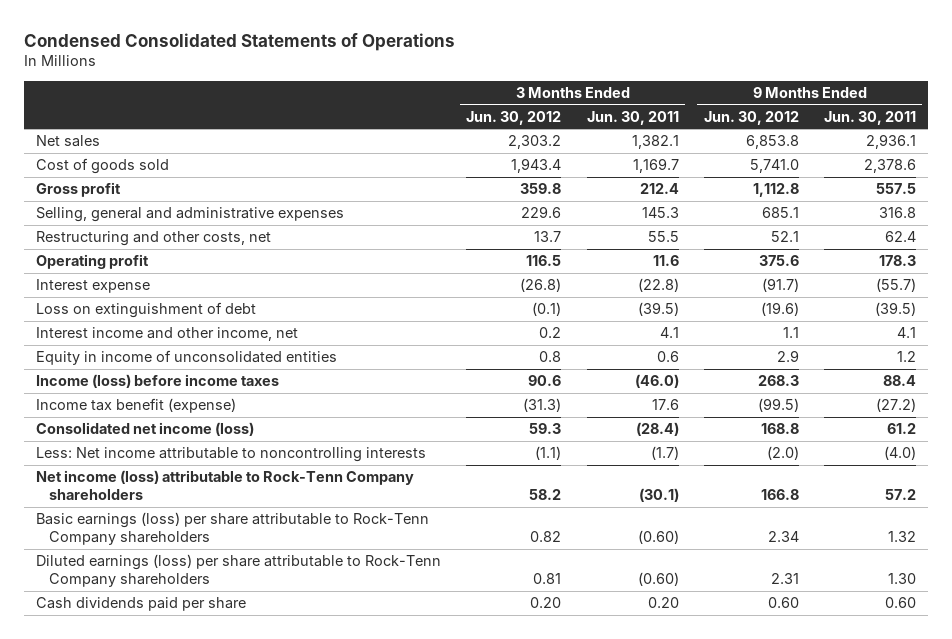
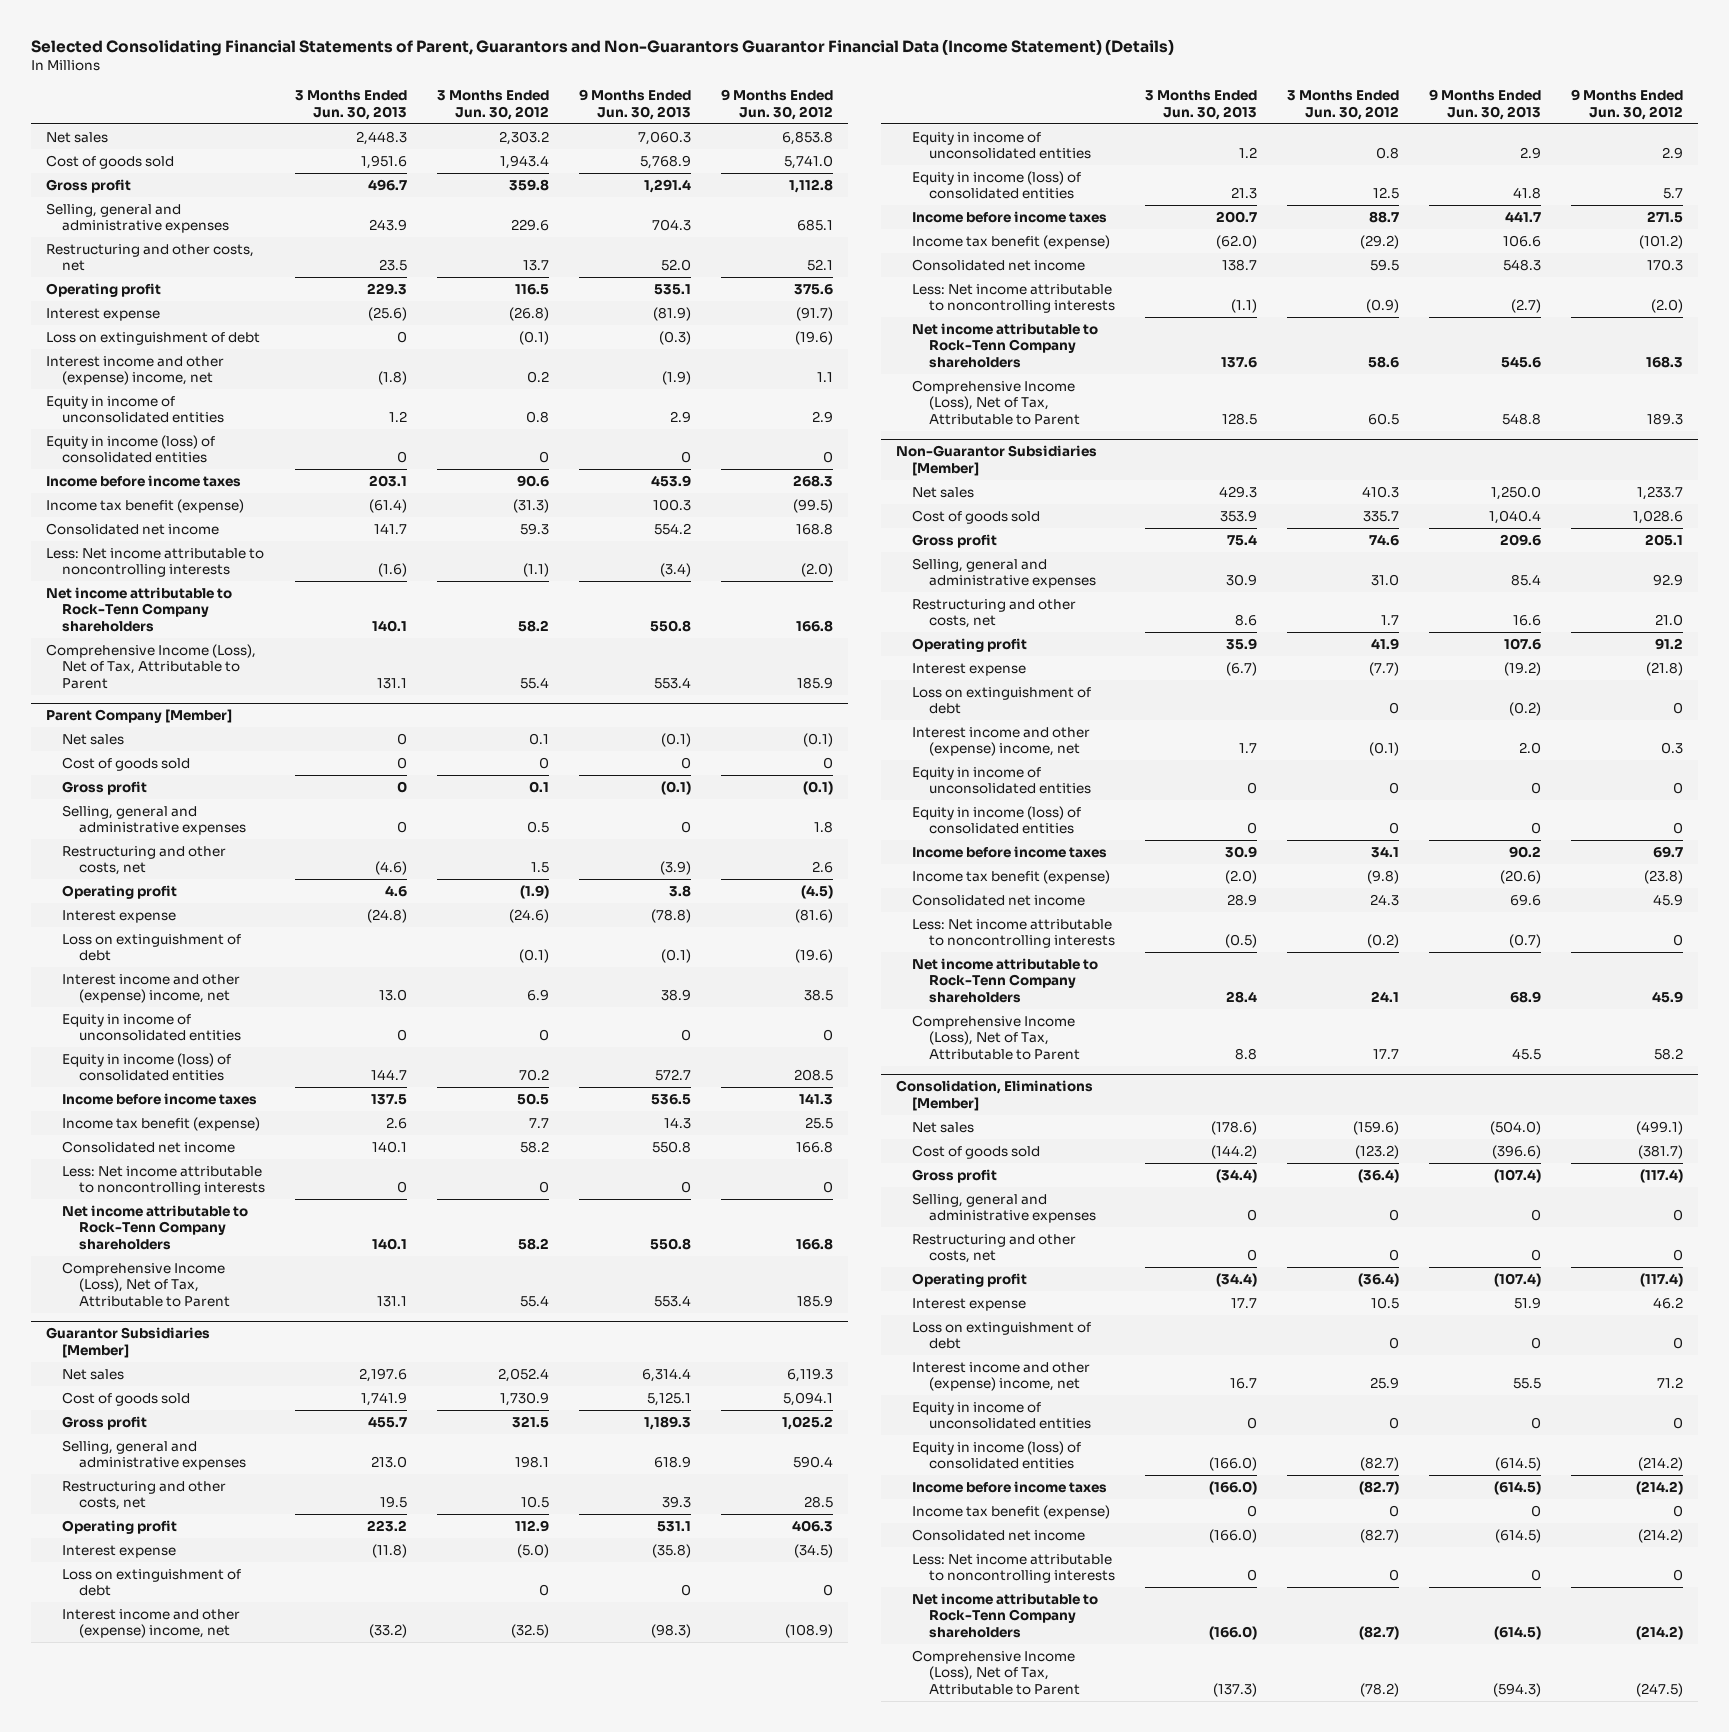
- Condensed Consolidated Statements of Operations
+ Selected Consolidating Financial Statements of Parent, Guarantors and Non-Guarantors Guarantor Financial Data (Income Statement) (Details)
- | 3 Months Ended Jun. 30, 2012 | 3 Months Ended Jun. 30, 2011 | 9 Months Ended Jun. 30, 2012 | 9 Months Ended Jun. 30, 2011
+ | 3 Months Ended Jun. 30, 2013 | 3 Months Ended Jun. 30, 2012 | 9 Months Ended Jun. 30, 2013 | 9 Months Ended Jun. 30, 2012
- Interest income and other income, net | 0.2 | 4.1 | 1.1 | 4.1
+ Interest income and other (expense) income, net | (1.8) | 0.2 | (1.9) | 1.1
- Income (loss) before income taxes | 90.6 | (46.0) | 268.3 | 88.4
+ Equity in income (loss) of consolidated entities | 0 | 0 | 0 | 0
+ Income before income taxes | 203.1 | 90.6 | 453.9 | 268.3
- Consolidated net income (loss) | 59.3 | (28.4) | 168.8 | 61.2
+ Consolidated net income | 141.7 | 59.3 | 554.2 | 168.8
- Net income (loss) attributable to Rock-Tenn Company shareholders | 58.2 | (30.1) | 166.8 | 57.2
- Basic earnings (loss) per share attributable to Rock-Tenn Company shareholders | 0.82 | (0.60) | 2.34 | 1.32
- Diluted earnings (loss) per share attributable to Rock-Tenn Company shareholders | 0.81 | (0.60) | 2.31 | 1.30
- Cash dividends paid per share | 0.20 | 0.20 | 0.60 | 0.60
+ Net income attributable to Rock-Tenn Company shareholders | 140.1 | 58.2 | 550.8 | 166.8
+ Comprehensive Income (Loss), Net of Tax, Attributable to Parent | 131.1 | 55.4 | 553.4 | 185.9
+ Parent Company [Member]
+ Net sales | 0 | 0.1 | (0.1) | (0.1)
+ Cost of goods sold | 0 | 0 | 0 | 0
+ Gross profit | 0 | 0.1 | (0.1) | (0.1)
+ Selling, general and administrative expenses | 0 | 0.5 | 0 | 1.8
+ Restructuring and other costs, net | (4.6) | 1.5 | (3.9) | 2.6
+ Operating profit | 4.6 | (1.9) | 3.8 | (4.5)
+ Interest expense | (24.8) | (24.6) | (78.8) | (81.6)
+ Loss on extinguishment of debt | | (0.1) | (0.1) | (19.6)
+ Interest income and other (expense) income, net | 13.0 | 6.9 | 38.9 | 38.5
+ Equity in income of unconsolidated entities | 0 | 0 | 0 | 0
+ Equity in income (loss) of consolidated entities | 144.7 | 70.2 | 572.7 | 208.5
+ Income before income taxes | 137.5 | 50.5 | 536.5 | 141.3
+ Income tax benefit (expense) | 2.6 | 7.7 | 14.3 | 25.5
+ Consolidated net income | 140.1 | 58.2 | 550.8 | 166.8
+ Less: Net income attributable to noncontrolling interests | 0 | 0 | 0 | 0
+ Net income attributable to Rock-Tenn Company shareholders | 140.1 | 58.2 | 550.8 | 166.8
+ Comprehensive Income (Loss), Net of Tax, Attributable to Parent | 131.1 | 55.4 | 553.4 | 185.9
+ Guarantor Subsidiaries [Member]
+ Net sales | 2,197.6 | 2,052.4 | 6,314.4 | 6,119.3
+ Cost of goods sold | 1,741.9 | 1,730.9 | 5,125.1 | 5,094.1
+ Gross profit | 455.7 | 321.5 | 1,189.3 | 1,025.2
+ Selling, general and administrative expenses | 213.0 | 198.1 | 618.9 | 590.4
+ Restructuring and other costs, net | 19.5 | 10.5 | 39.3 | 28.5
+ Operating profit | 223.2 | 112.9 | 531.1 | 406.3
+ Interest expense | (11.8) | (5.0) | (35.8) | (34.5)
+ Loss on extinguishment of debt | | 0 | 0 | 0
+ Interest income and other (expense) income, net | (33.2) | (32.5) | (98.3) | (108.9)
+ Equity in income of unconsolidated entities | 1.2 | 0.8 | 2.9 | 2.9
+ Equity in income (loss) of consolidated entities | 21.3 | 12.5 | 41.8 | 5.7
+ Income before income taxes | 200.7 | 88.7 | 441.7 | 271.5
+ Income tax benefit (expense) | (62.0) | (29.2) | 106.6 | (101.2)
+ Consolidated net income | 138.7 | 59.5 | 548.3 | 170.3
+ Less: Net income attributable to noncontrolling interests | (1.1) | (0.9) | (2.7) | (2.0)
+ Net income attributable to Rock-Tenn Company shareholders | 137.6 | 58.6 | 545.6 | 168.3
+ Comprehensive Income (Loss), Net of Tax, Attributable to Parent | 128.5 | 60.5 | 548.8 | 189.3
+ Non-Guarantor Subsidiaries [Member]
+ Net sales | 429.3 | 410.3 | 1,250.0 | 1,233.7
+ Cost of goods sold | 353.9 | 335.7 | 1,040.4 | 1,028.6
+ Gross profit | 75.4 | 74.6 | 209.6 | 205.1
+ Selling, general and administrative expenses | 30.9 | 31.0 | 85.4 | 92.9
+ Restructuring and other costs, net | 8.6 | 1.7 | 16.6 | 21.0
+ Operating profit | 35.9 | 41.9 | 107.6 | 91.2
+ Interest expense | (6.7) | (7.7) | (19.2) | (21.8)
+ Loss on extinguishment of debt | | 0 | (0.2) | 0
+ Interest income and other (expense) income, net | 1.7 | (0.1) | 2.0 | 0.3
+ Equity in income of unconsolidated entities | 0 | 0 | 0 | 0
+ Equity in income (loss) of consolidated entities | 0 | 0 | 0 | 0
+ Income before income taxes | 30.9 | 34.1 | 90.2 | 69.7
+ Income tax benefit (expense) | (2.0) | (9.8) | (20.6) | (23.8)
+ Consolidated net income | 28.9 | 24.3 | 69.6 | 45.9
+ Less: Net income attributable to noncontrolling interests | (0.5) | (0.2) | (0.7) | 0
+ Net income attributable to Rock-Tenn Company shareholders | 28.4 | 24.1 | 68.9 | 45.9
+ Comprehensive Income (Loss), Net of Tax, Attributable to Parent | 8.8 | 17.7 | 45.5 | 58.2
+ Consolidation, Eliminations [Member]
+ Net sales | (178.6) | (159.6) | (504.0) | (499.1)
+ Cost of goods sold | (144.2) | (123.2) | (396.6) | (381.7)
+ Gross profit | (34.4) | (36.4) | (107.4) | (117.4)
+ Selling, general and administrative expenses | 0 | 0 | 0 | 0
+ Restructuring and other costs, net | 0 | 0 | 0 | 0
+ Operating profit | (34.4) | (36.4) | (107.4) | (117.4)
+ Interest expense | 17.7 | 10.5 | 51.9 | 46.2
+ Loss on extinguishment of debt | | 0 | 0 | 0
+ Interest income and other (expense) income, net | 16.7 | 25.9 | 55.5 | 71.2
+ Equity in income of unconsolidated entities | 0 | 0 | 0 | 0
+ Equity in income (loss) of consolidated entities | (166.0) | (82.7) | (614.5) | (214.2)
+ Income before income taxes | (166.0) | (82.7) | (614.5) | (214.2)
+ Income tax benefit (expense) | 0 | 0 | 0 | 0
+ Consolidated net income | (166.0) | (82.7) | (614.5) | (214.2)
+ Less: Net income attributable to noncontrolling interests | 0 | 0 | 0 | 0
+ Net income attributable to Rock-Tenn Company shareholders | (166.0) | (82.7) | (614.5) | (214.2)
+ Comprehensive Income (Loss), Net of Tax, Attributable to Parent | (137.3) | (78.2) | (594.3) | (247.5)

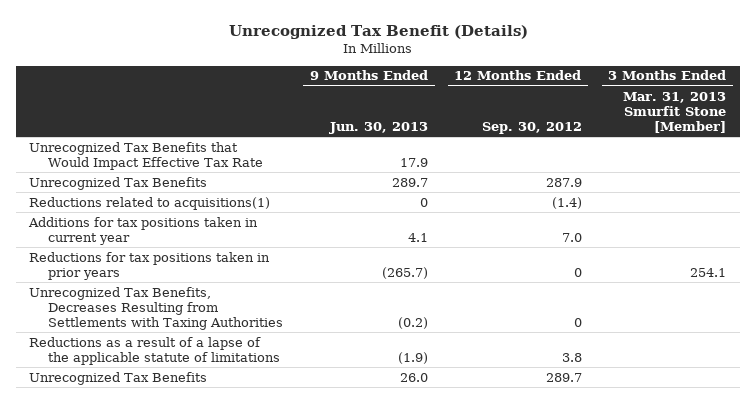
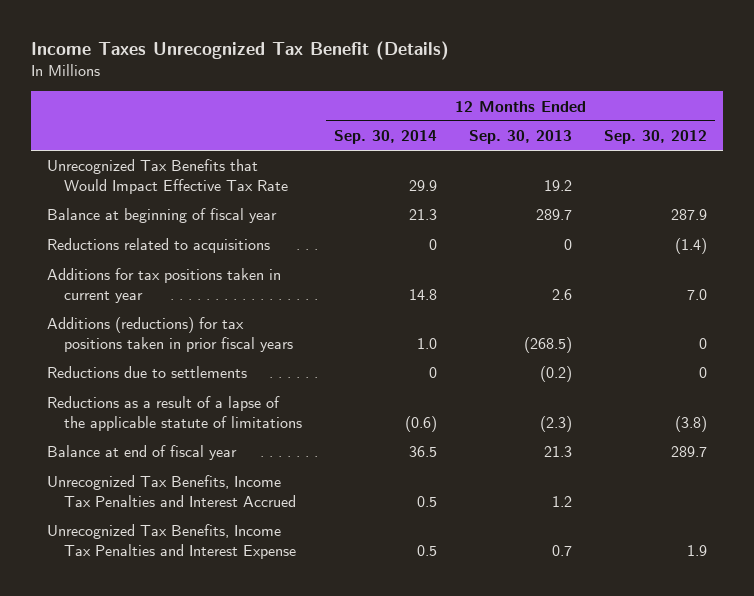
- Unrecognized Tax Benefit (Details)
+ Income Taxes Unrecognized Tax Benefit (Details)
- | 9 Months Ended Jun. 30, 2013 | 12 Months Ended Sep. 30, 2012 | 3 Months Ended Mar. 31, 2013 Smurfit Stone [Member]
+ | 12 Months Ended Sep. 30, 2014 | 12 Months Ended Sep. 30, 2013 | 12 Months Ended Sep. 30, 2012
- Unrecognized Tax Benefits | 289.7 | 287.9 |
- Reductions related to acquisitions(1) | 0 | (1.4) |
+ Balance at beginning of fiscal year | 21.3 | 289.7 | 287.9
+ Reductions related to acquisitions | 0 | 0 | (1.4)
- Reductions for tax positions taken in prior years | (265.7) | 0 | 254.1
- Unrecognized Tax Benefits, Decreases Resulting from Settlements with Taxing Authorities | (0.2) | 0 |
- Reductions as a result of a lapse of the applicable statute of limitations | (1.9) | 3.8 |
- Unrecognized Tax Benefits | 26.0 | 289.7 |
+ Additions (reductions) for tax positions taken in prior fiscal years | 1.0 | (268.5) | 0
+ Reductions due to settlements | 0 | (0.2) | 0
+ Reductions as a result of a lapse of the applicable statute of limitations | (0.6) | (2.3) | (3.8)
+ Balance at end of fiscal year | 36.5 | 21.3 | 289.7
+ Unrecognized Tax Benefits, Income Tax Penalties and Interest Accrued | 0.5 | 1.2 |
+ Unrecognized Tax Benefits, Income Tax Penalties and Interest Expense | 0.5 | 0.7 | 1.9

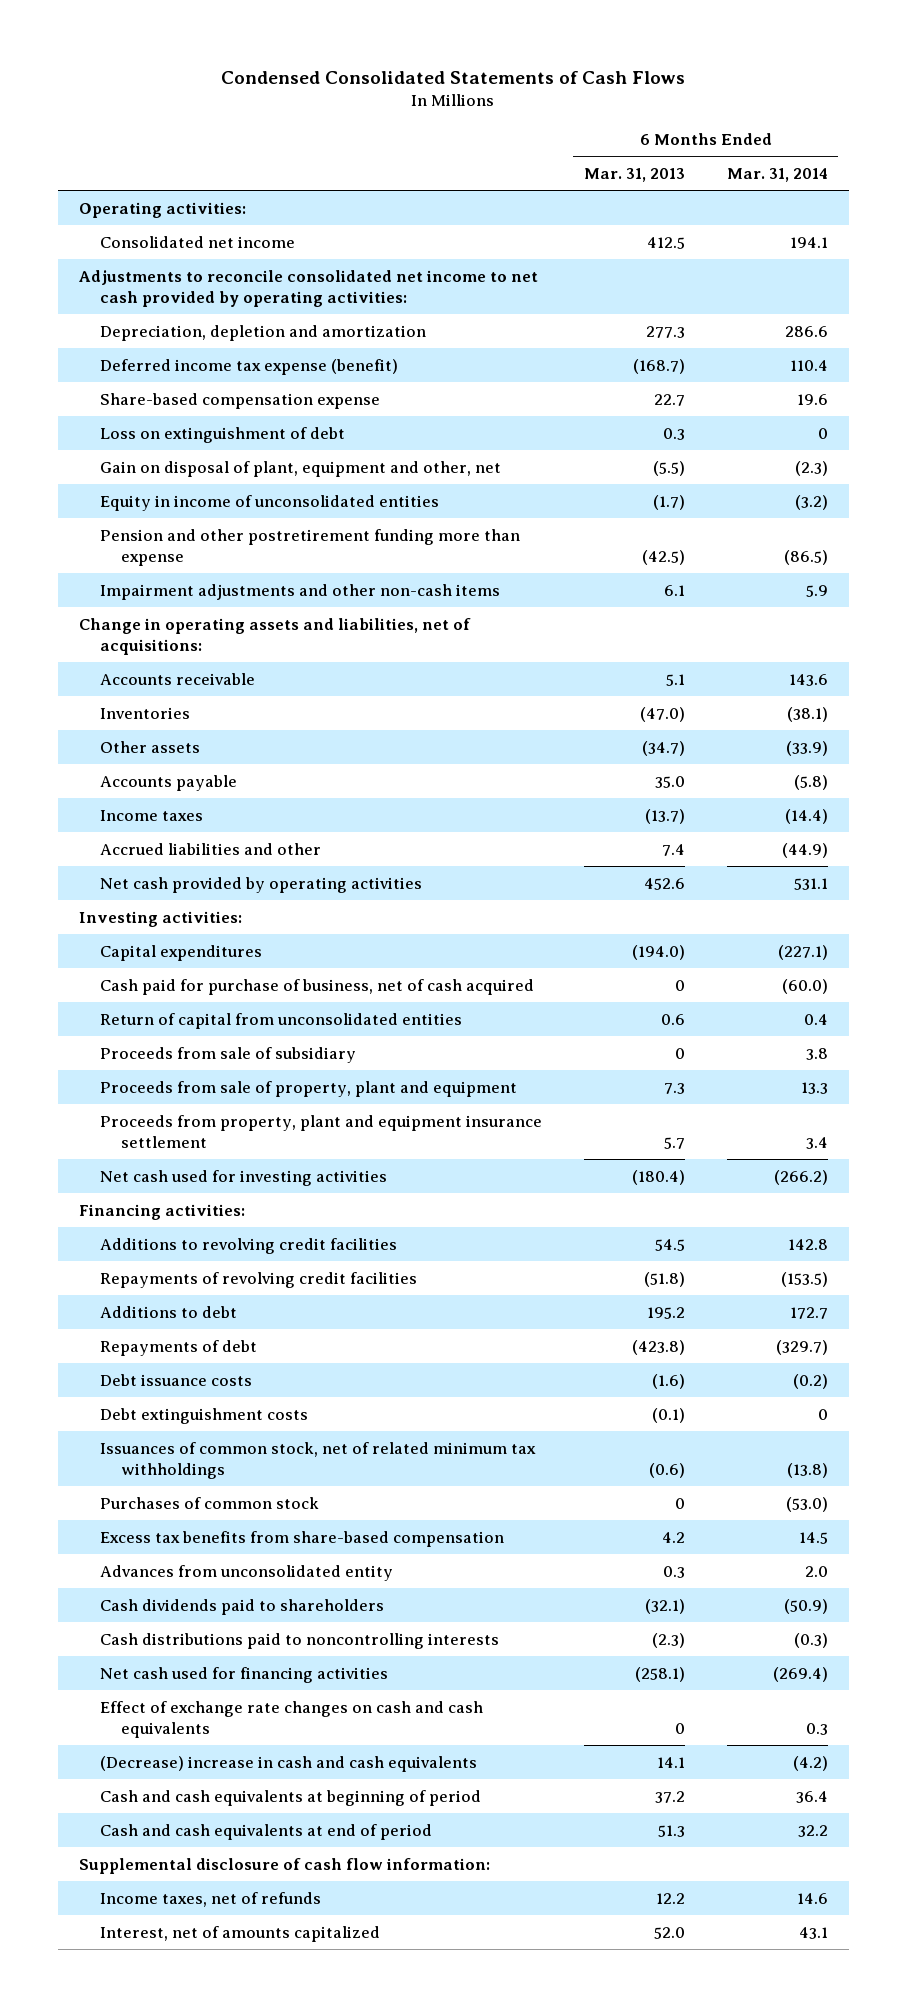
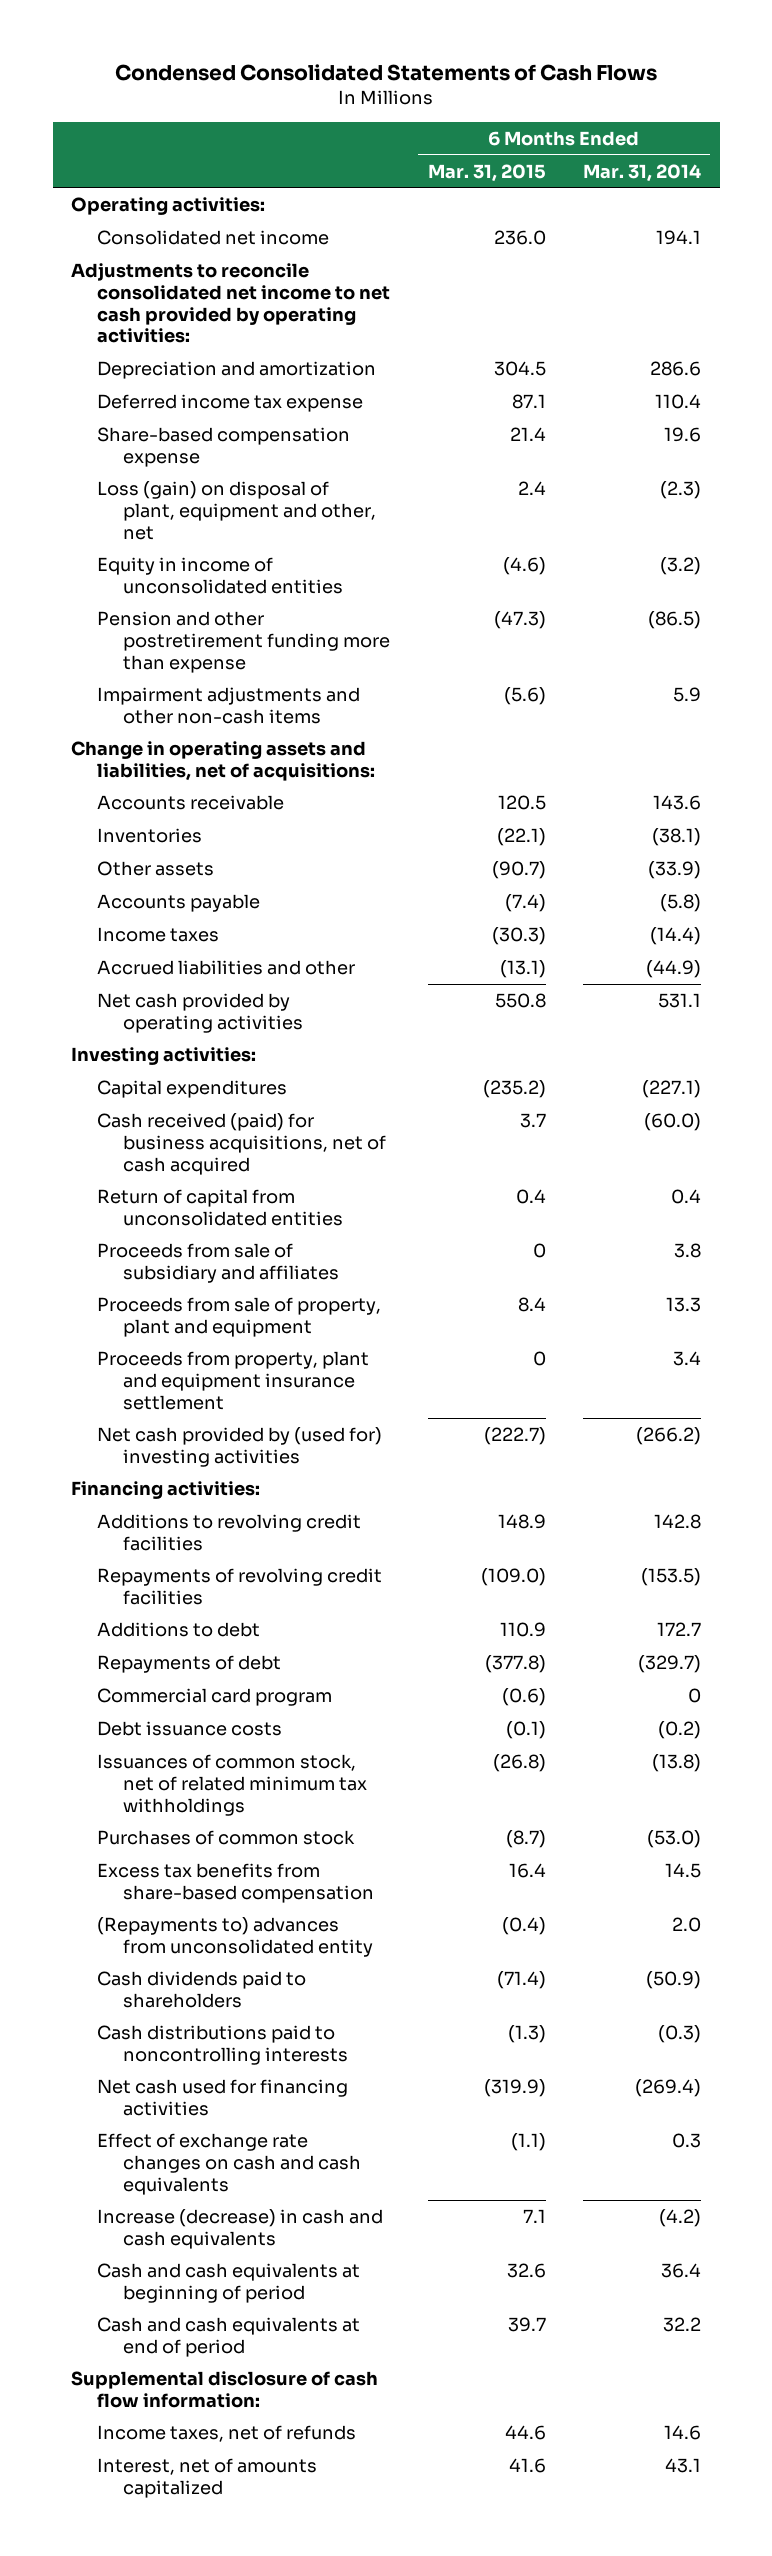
- | 6 Months Ended Mar. 31, 2013 | 6 Months Ended Mar. 31, 2014
+ | 6 Months Ended Mar. 31, 2015 | 6 Months Ended Mar. 31, 2014
- Depreciation, depletion and amortization | 277.3 | 286.6
- Deferred income tax expense (benefit) | (168.7) | 110.4
+ Depreciation and amortization | 304.5 | 286.6
+ Deferred income tax expense | 87.1 | 110.4
- Loss on extinguishment of debt | 0.3 | 0
- Gain on disposal of plant, equipment and other, net | (5.5) | (2.3)
+ Loss (gain) on disposal of plant, equipment and other, net | 2.4 | (2.3)
- Cash paid for purchase of business, net of cash acquired | 0 | (60.0)
+ Cash received (paid) for business acquisitions, net of cash acquired | 3.7 | (60.0)
- Proceeds from sale of subsidiary | 0 | 3.8
+ Proceeds from sale of subsidiary and affiliates | 0 | 3.8
- Net cash used for investing activities | (180.4) | (266.2)
+ Net cash provided by (used for) investing activities | (222.7) | (266.2)
+ Commercial card program | (0.6) | 0
- Debt extinguishment costs | (0.1) | 0
- Advances from unconsolidated entity | 0.3 | 2.0
+ (Repayments to) advances from unconsolidated entity | (0.4) | 2.0
- (Decrease) increase in cash and cash equivalents | 14.1 | (4.2)
+ Increase (decrease) in cash and cash equivalents | 7.1 | (4.2)

